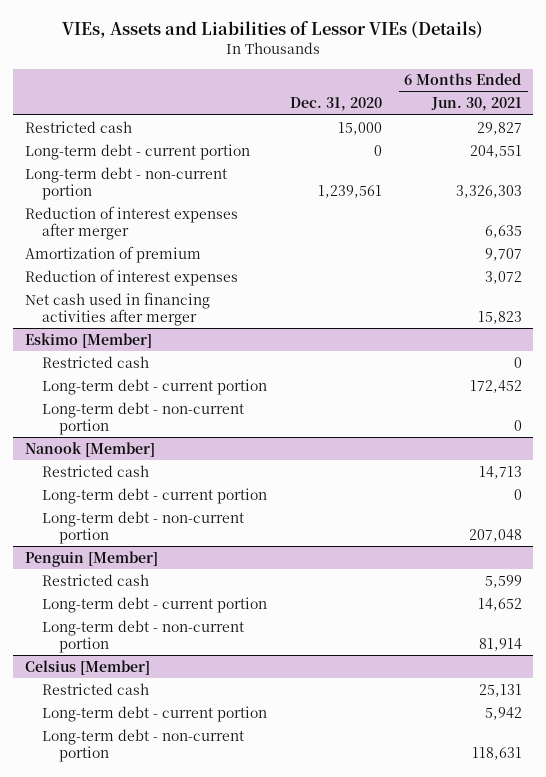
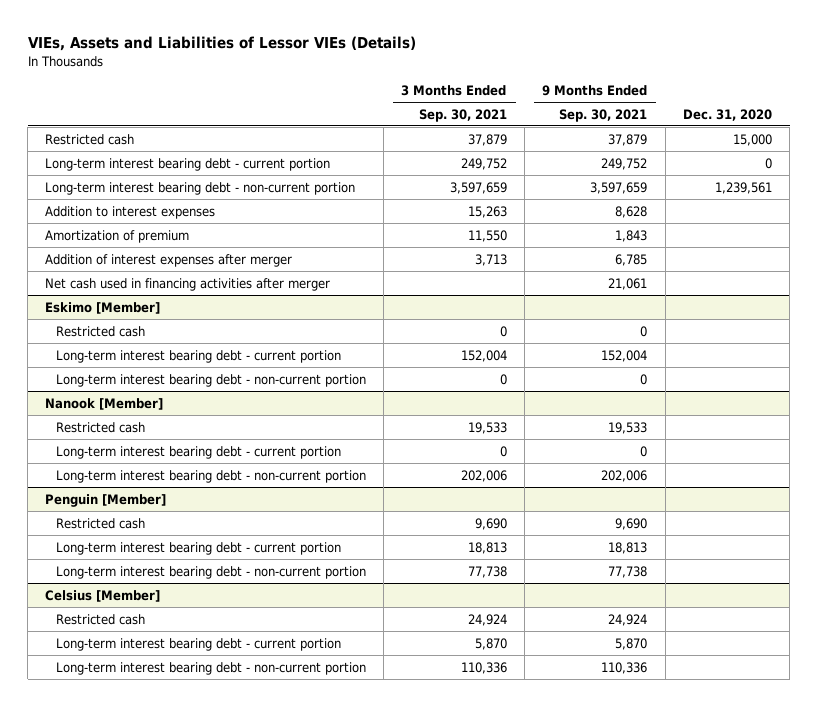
- | Dec. 31, 2020 | 6 Months Ended Jun. 30, 2021
+ | 3 Months Ended Sep. 30, 2021 | 9 Months Ended Sep. 30, 2021 | Dec. 31, 2020
- Long-term debt - current portion | 0 | 204,551
- Long-term debt - non-current portion | 1,239,561 | 3,326,303
- Reduction of interest expenses after merger | | 6,635
+ Long-term interest bearing debt - current portion | 249,752 | 249,752 | 0
+ Long-term interest bearing debt - non-current portion | 3,597,659 | 3,597,659 | 1,239,561
+ Addition to interest expenses | 15,263 | 8,628 |
- Reduction of interest expenses | | 3,072
+ Addition of interest expenses after merger | 3,713 | 6,785 |
@ Eskimo [Member]
- Long-term debt - current portion | | 172,452
- Long-term debt - non-current portion | | 0
+ Long-term interest bearing debt - current portion | 152,004 | 152,004 |
+ Long-term interest bearing debt - non-current portion | 0 | 0 |
@ Nanook [Member]
- Long-term debt - current portion | | 0
- Long-term debt - non-current portion | | 207,048
+ Long-term interest bearing debt - current portion | 0 | 0 |
+ Long-term interest bearing debt - non-current portion | 202,006 | 202,006 |
@ Penguin [Member]
- Long-term debt - current portion | | 14,652
- Long-term debt - non-current portion | | 81,914
+ Long-term interest bearing debt - current portion | 18,813 | 18,813 |
+ Long-term interest bearing debt - non-current portion | 77,738 | 77,738 |
@ Celsius [Member]
- Long-term debt - current portion | | 5,942
- Long-term debt - non-current portion | | 118,631
+ Long-term interest bearing debt - current portion | 5,870 | 5,870 |
+ Long-term interest bearing debt - non-current portion | 110,336 | 110,336 |

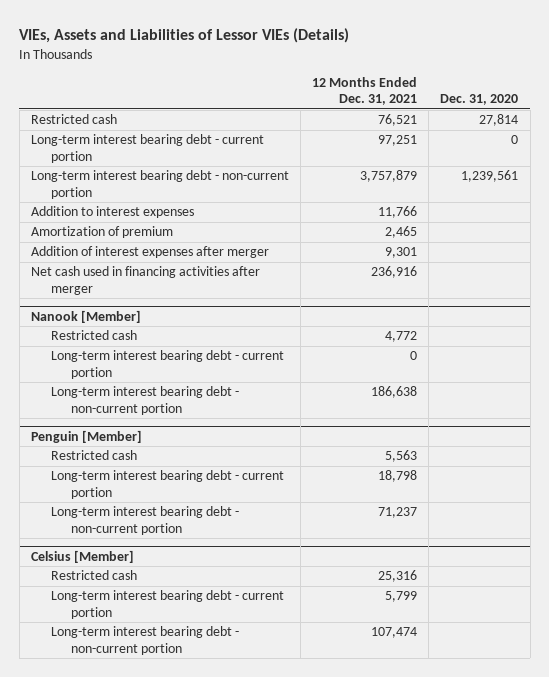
- | 3 Months Ended Sep. 30, 2021 | 9 Months Ended Sep. 30, 2021 | Dec. 31, 2020
+ | 12 Months Ended Dec. 31, 2021 | Dec. 31, 2020
- Restricted cash | 37,879 | 37,879 | 15,000
+ Restricted cash | 76,521 | 27,814
- Eskimo [Member]
- Restricted cash | 0 | 0 |
- Long-term interest bearing debt - current portion | 152,004 | 152,004 |
- Long-term interest bearing debt - non-current portion | 0 | 0 |

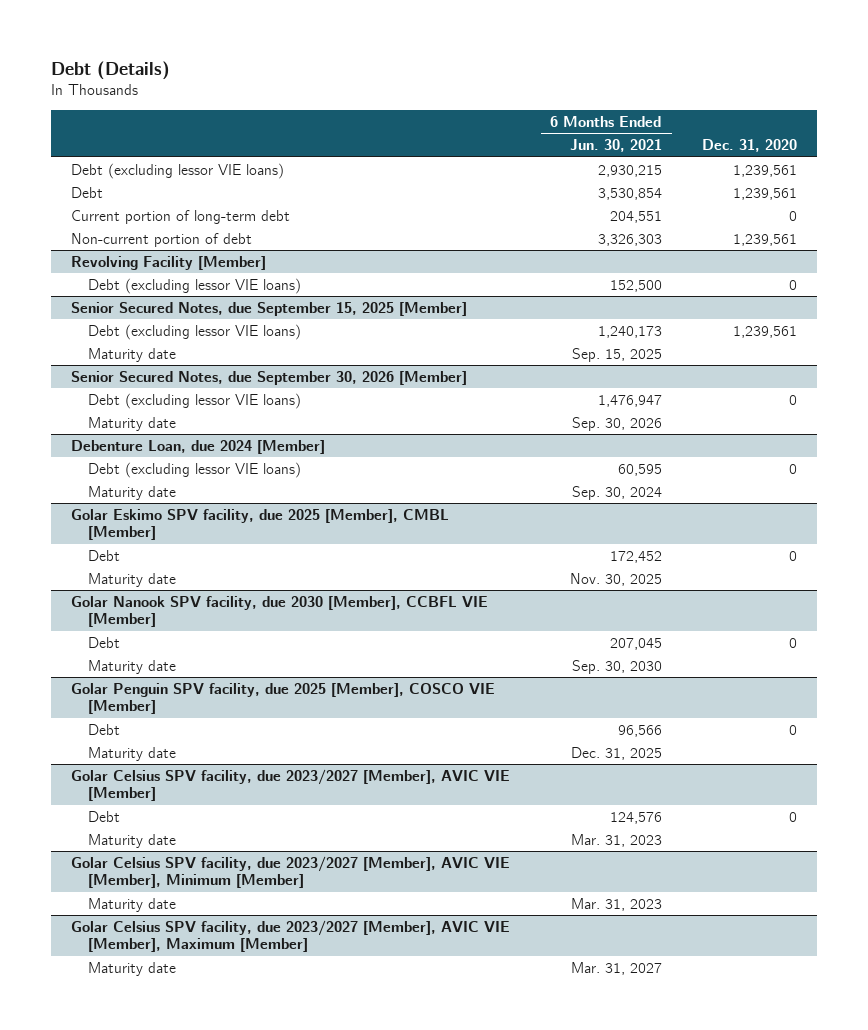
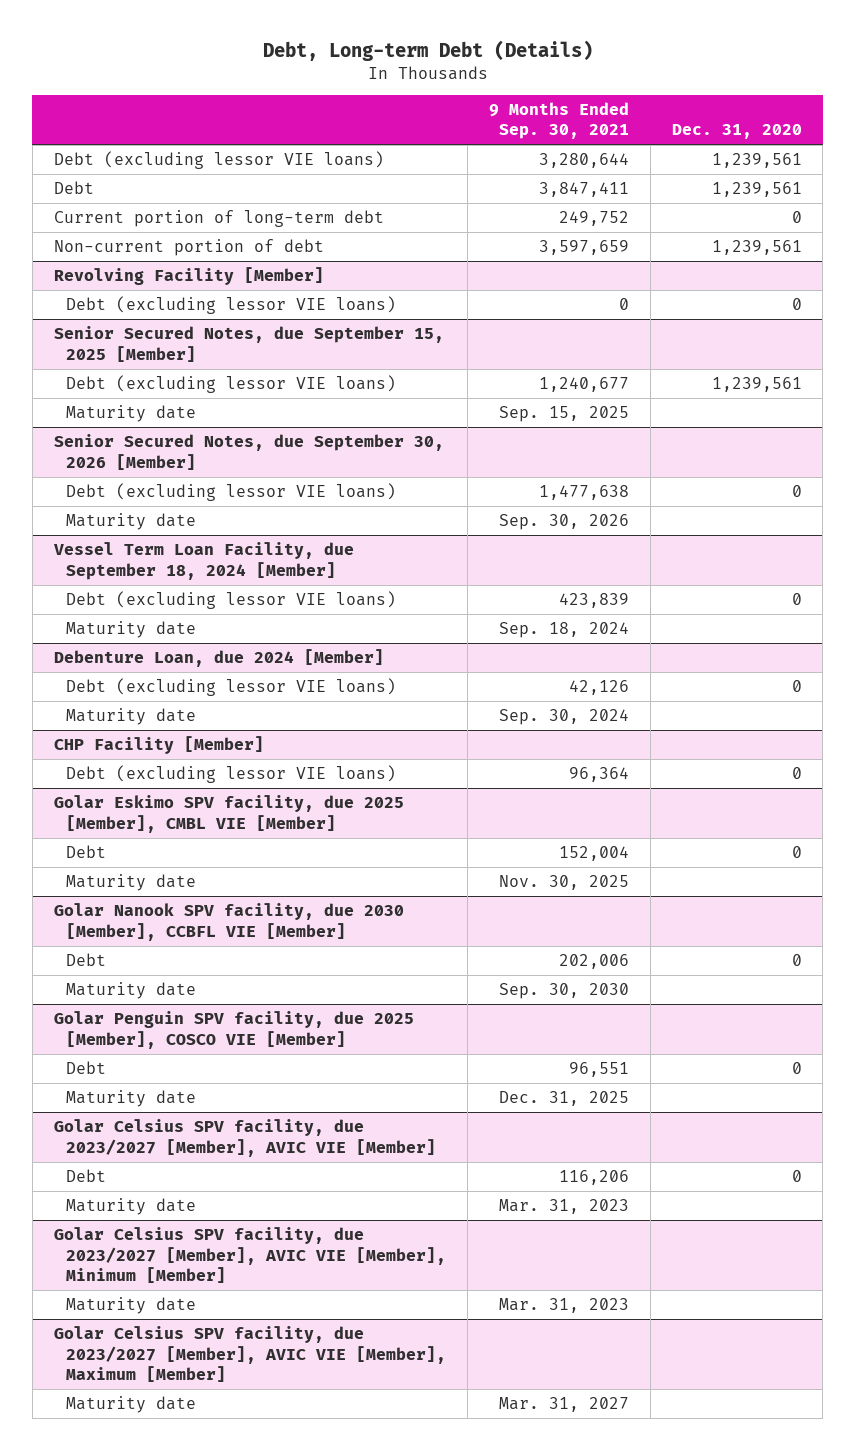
- Debt (Details)
+ Debt, Long-term Debt (Details)
- | 6 Months Ended Jun. 30, 2021 | Dec. 31, 2020
+ | 9 Months Ended Sep. 30, 2021 | Dec. 31, 2020
+ Vessel Term Loan Facility, due September 18, 2024 [Member]
+ Debt (excluding lessor VIE loans) | 423,839 | 0
+ Maturity date | Sep. 18, 2024 |
- Golar Eskimo SPV facility, due 2025 [Member], CMBL [Member]
+ CHP Facility [Member]
+ Debt (excluding lessor VIE loans) | 96,364 | 0
+ Golar Eskimo SPV facility, due 2025 [Member], CMBL VIE [Member]

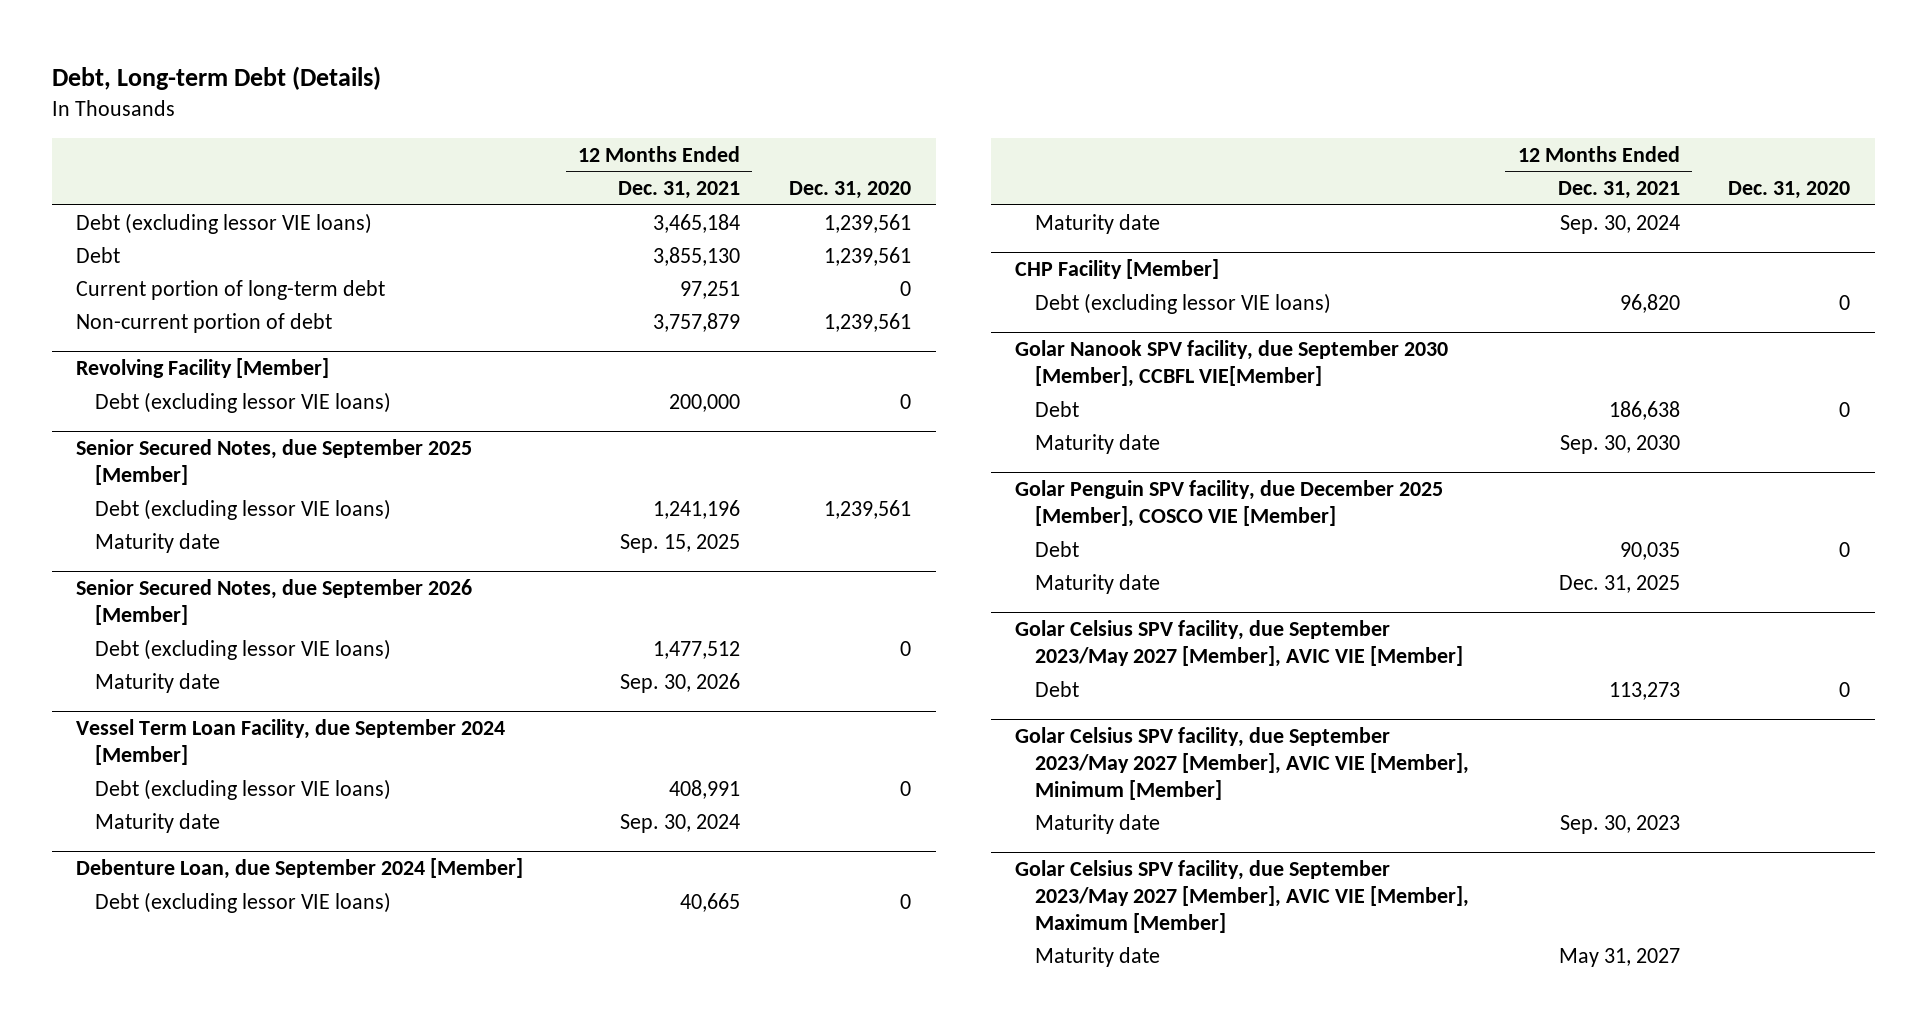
- | 9 Months Ended Sep. 30, 2021 | Dec. 31, 2020
+ | 12 Months Ended Dec. 31, 2021 | Dec. 31, 2020
- Senior Secured Notes, due September 15, 2025 [Member]
+ Senior Secured Notes, due September 2025 [Member]
- Senior Secured Notes, due September 30, 2026 [Member]
+ Senior Secured Notes, due September 2026 [Member]
- Vessel Term Loan Facility, due September 18, 2024 [Member]
+ Vessel Term Loan Facility, due September 2024 [Member]
- Debenture Loan, due 2024 [Member]
+ Debenture Loan, due September 2024 [Member]
- Golar Eskimo SPV facility, due 2025 [Member], CMBL VIE [Member]
- Debt | 152,004 | 0
- Maturity date | Nov. 30, 2025 |
- Golar Nanook SPV facility, due 2030 [Member], CCBFL VIE [Member]
+ Golar Nanook SPV facility, due September 2030 [Member], CCBFL VIE[Member]
- Golar Penguin SPV facility, due 2025 [Member], COSCO VIE [Member]
+ Golar Penguin SPV facility, due December 2025 [Member], COSCO VIE [Member]
- Golar Celsius SPV facility, due 2023/2027 [Member], AVIC VIE [Member]
+ Golar Celsius SPV facility, due September 2023/May 2027 [Member], AVIC VIE [Member]
- Maturity date | Mar. 31, 2023 |
- Golar Celsius SPV facility, due 2023/2027 [Member], AVIC VIE [Member], Minimum [Member]
+ Golar Celsius SPV facility, due September 2023/May 2027 [Member], AVIC VIE [Member], Minimum [Member]
- Golar Celsius SPV facility, due 2023/2027 [Member], AVIC VIE [Member], Maximum [Member]
+ Golar Celsius SPV facility, due September 2023/May 2027 [Member], AVIC VIE [Member], Maximum [Member]

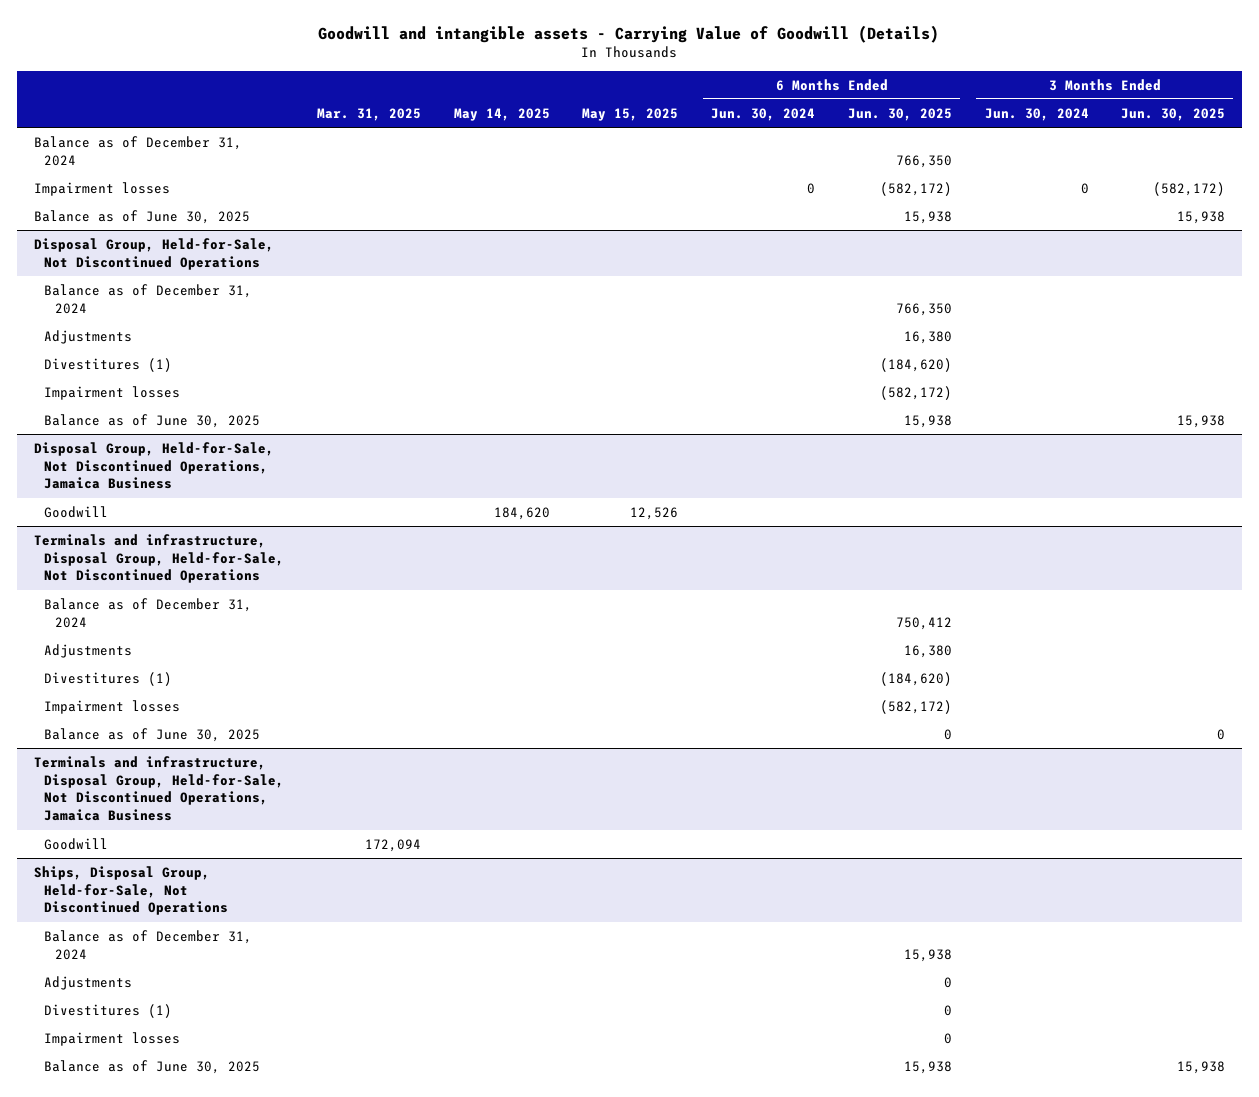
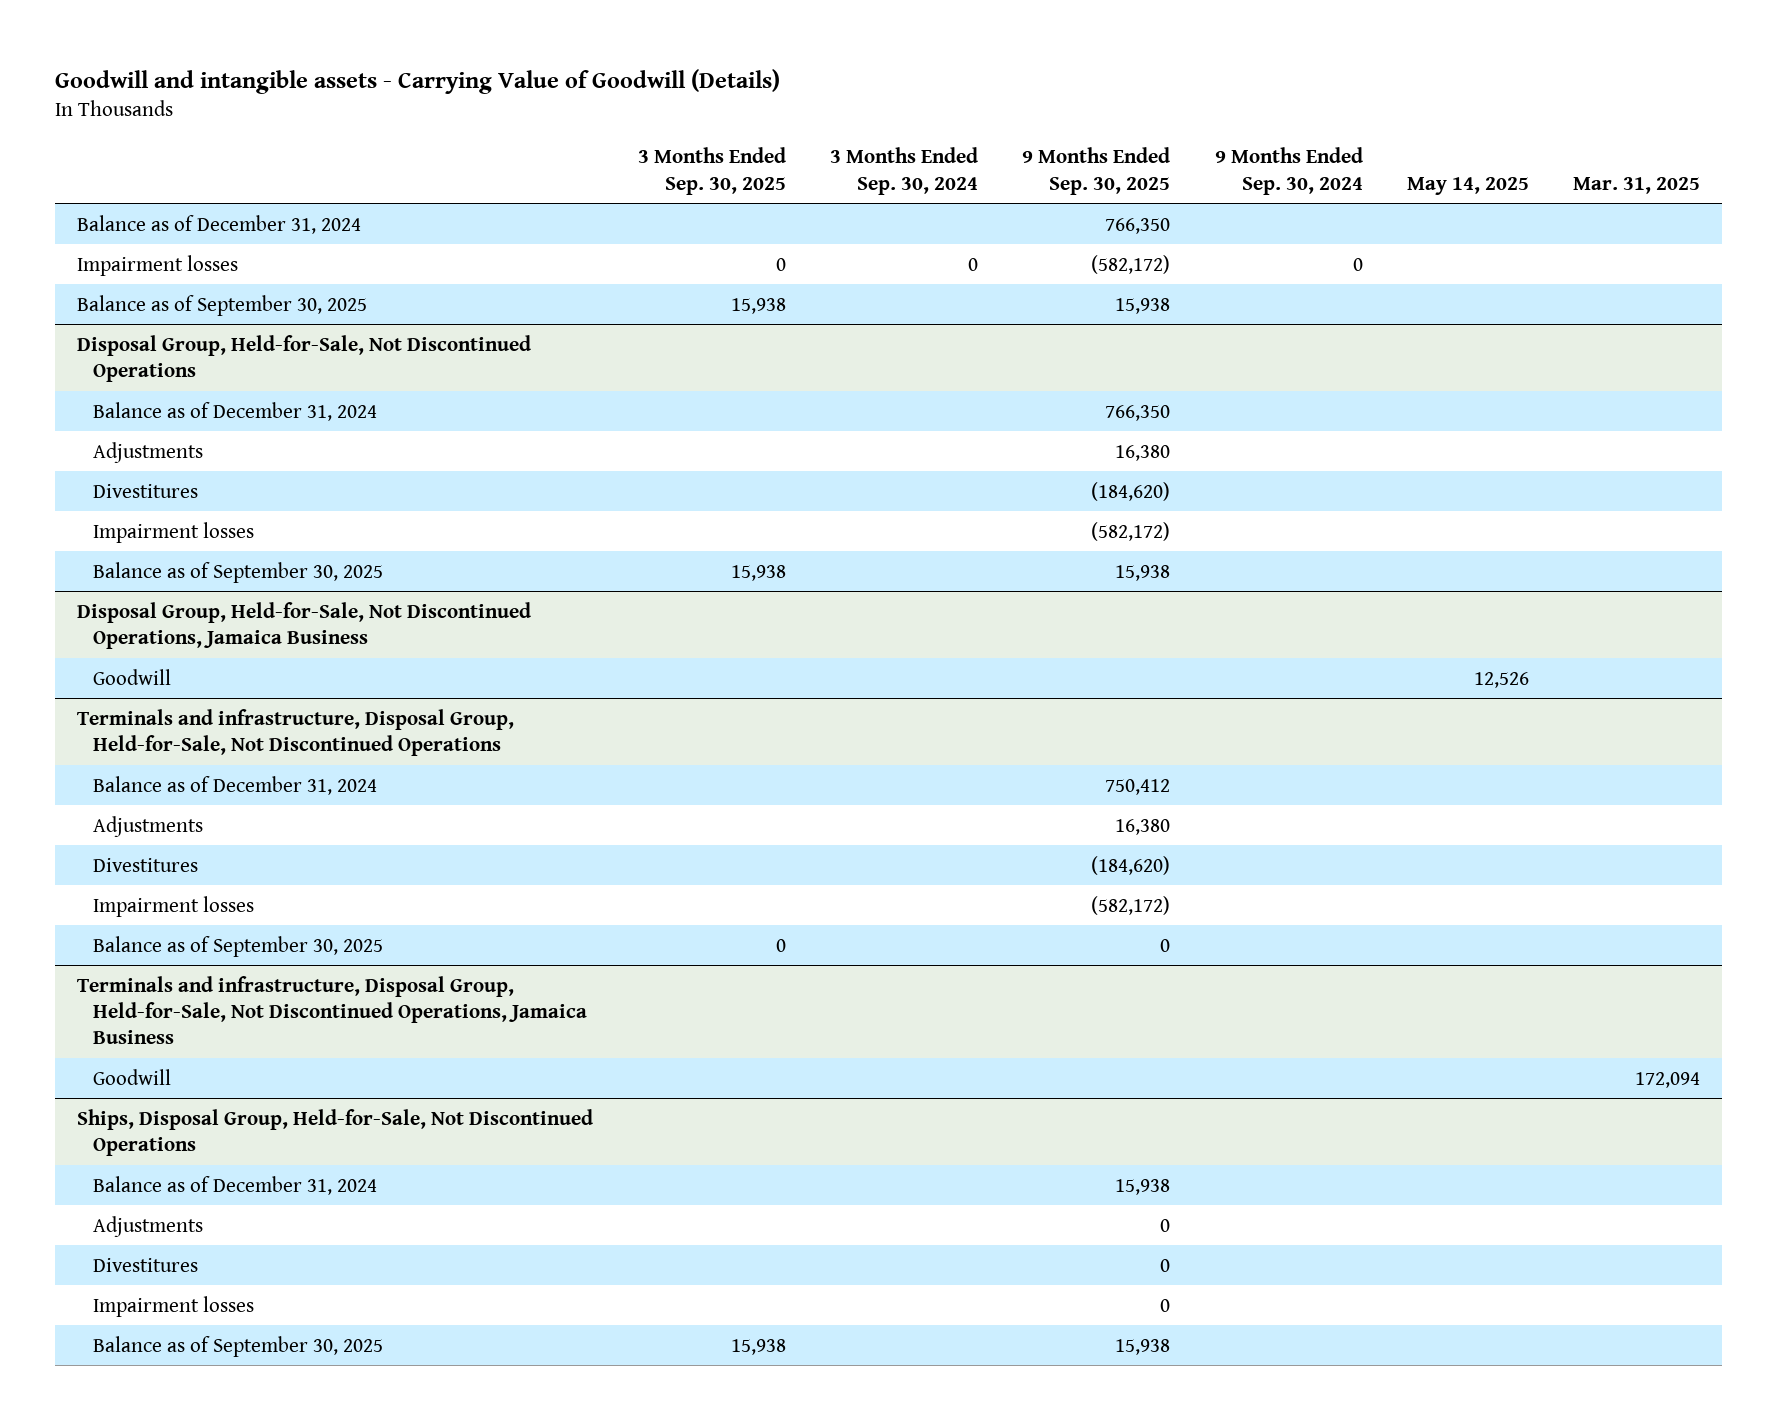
- | Mar. 31, 2025 | May 14, 2025 | May 15, 2025 | 6 Months Ended Jun. 30, 2024 | 6 Months Ended Jun. 30, 2025 | 3 Months Ended Jun. 30, 2024 | 3 Months Ended Jun. 30, 2025
+ | 3 Months Ended Sep. 30, 2025 | 3 Months Ended Sep. 30, 2024 | 9 Months Ended Sep. 30, 2025 | 9 Months Ended Sep. 30, 2024 | May 14, 2025 | Mar. 31, 2025
- Balance as of June 30, 2025 | | | | | 15,938 | | 15,938
+ Balance as of September 30, 2025 | 15,938 | | 15,938 | | |
@ Disposal Group, Held-for-Sale, Not Discontinued Operations
- Divestitures (1) | | | | | (184,620) | |
+ Divestitures | | | (184,620) | | |
- Balance as of June 30, 2025 | | | | | 15,938 | | 15,938
+ Balance as of September 30, 2025 | 15,938 | | 15,938 | | |
@ Disposal Group, Held-for-Sale, Not Discontinued Operations, Jamaica Business
- Goodwill | | 184,620 | 12,526 | | | |
+ Goodwill | | | | | 12,526 |
@ Terminals and infrastructure, Disposal Group, Held-for-Sale, Not Discontinued Operations
- Divestitures (1) | | | | | (184,620) | |
+ Divestitures | | | (184,620) | | |
- Balance as of June 30, 2025 | | | | | 0 | | 0
+ Balance as of September 30, 2025 | 0 | | 0 | | |
@ Ships, Disposal Group, Held-for-Sale, Not Discontinued Operations
- Divestitures (1) | | | | | 0 | |
+ Divestitures | | | 0 | | |
- Balance as of June 30, 2025 | | | | | 15,938 | | 15,938
+ Balance as of September 30, 2025 | 15,938 | | 15,938 | | |

